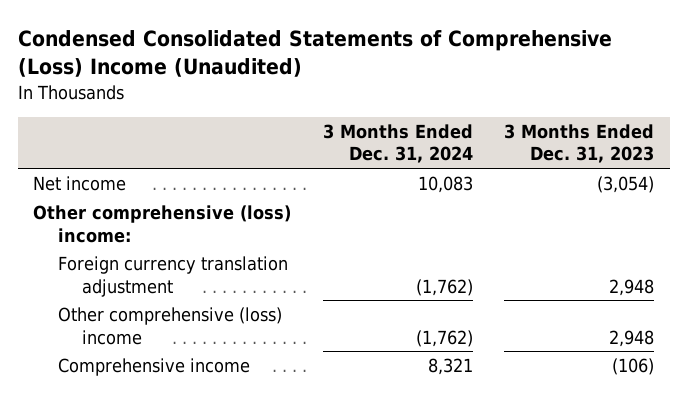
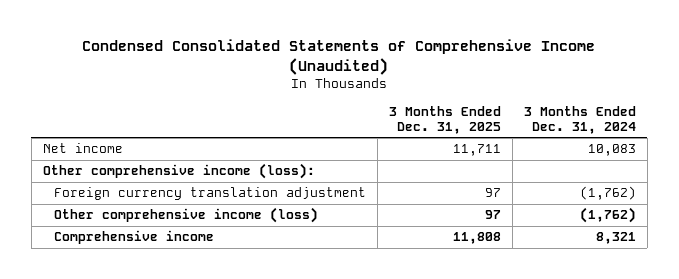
- Condensed Consolidated Statements of Comprehensive (Loss) Income (Unaudited)
+ Condensed Consolidated Statements of Comprehensive Income (Unaudited)
- | 3 Months Ended Dec. 31, 2024 | 3 Months Ended Dec. 31, 2023
+ | 3 Months Ended Dec. 31, 2025 | 3 Months Ended Dec. 31, 2024
- Other comprehensive (loss) income:
+ Other comprehensive income (loss):
- Other comprehensive (loss) income | (1,762) | 2,948
+ Other comprehensive income (loss) | 97 | (1,762)

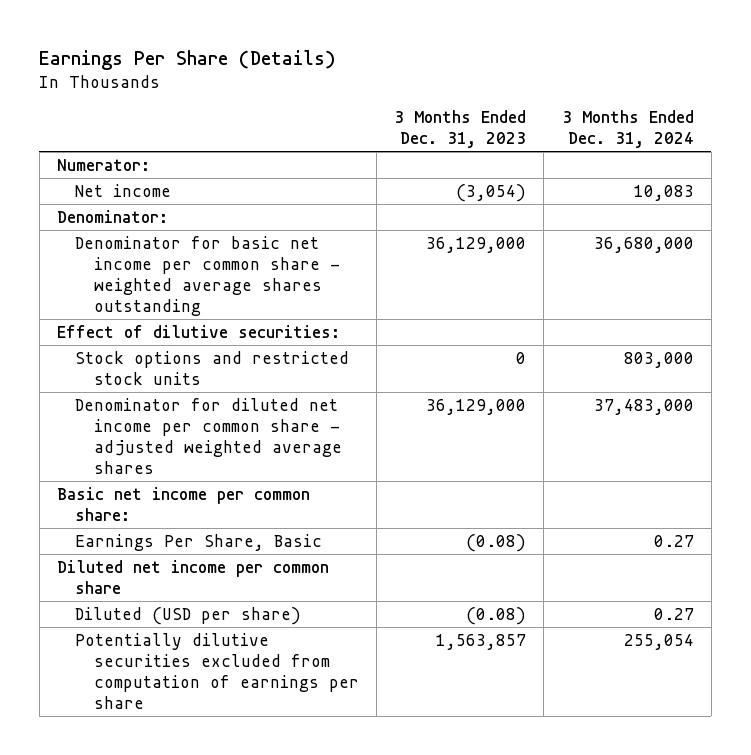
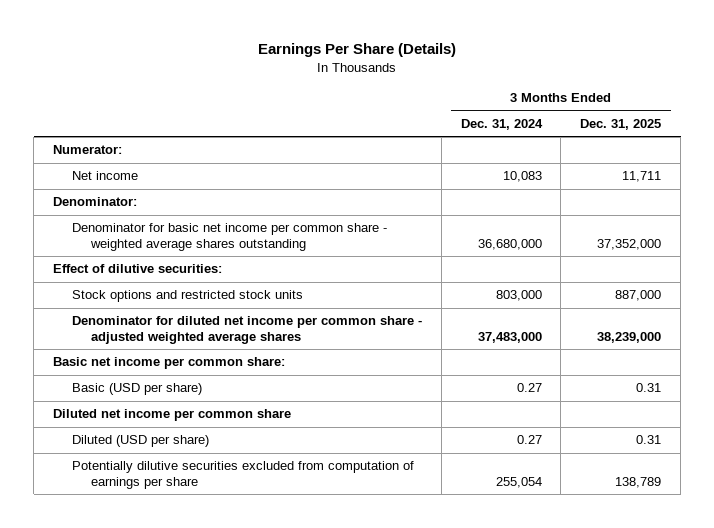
- | 3 Months Ended Dec. 31, 2023 | 3 Months Ended Dec. 31, 2024
+ | 3 Months Ended Dec. 31, 2024 | 3 Months Ended Dec. 31, 2025
- Earnings Per Share, Basic | (0.08) | 0.27
+ Basic (USD per share) | 0.27 | 0.31

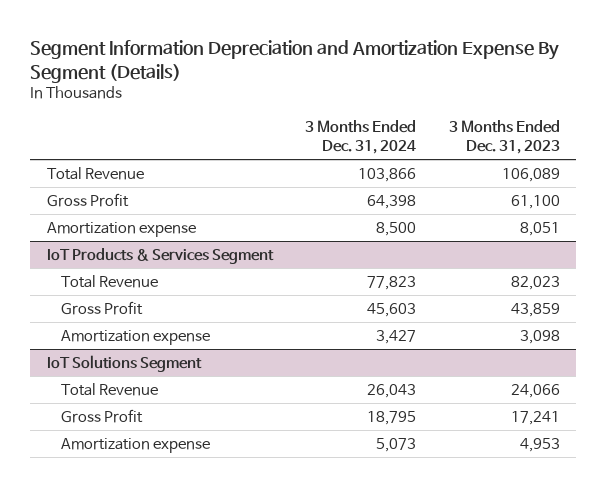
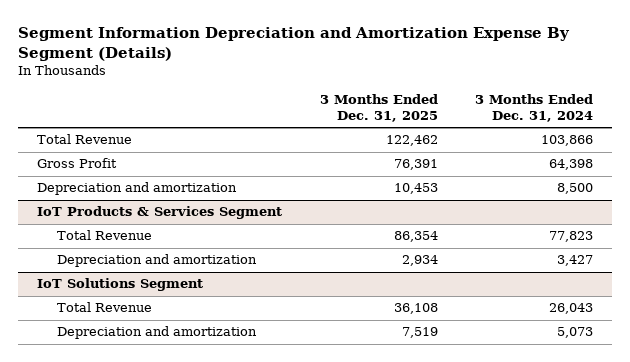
- | 3 Months Ended Dec. 31, 2024 | 3 Months Ended Dec. 31, 2023
+ | 3 Months Ended Dec. 31, 2025 | 3 Months Ended Dec. 31, 2024
- Amortization expense | 8,500 | 8,051
+ Depreciation and amortization | 10,453 | 8,500
@ IoT Products & Services Segment
- Gross Profit | 45,603 | 43,859
- Amortization expense | 3,427 | 3,098
+ Depreciation and amortization | 2,934 | 3,427
@ IoT Solutions Segment
- Gross Profit | 18,795 | 17,241
- Amortization expense | 5,073 | 4,953
+ Depreciation and amortization | 7,519 | 5,073

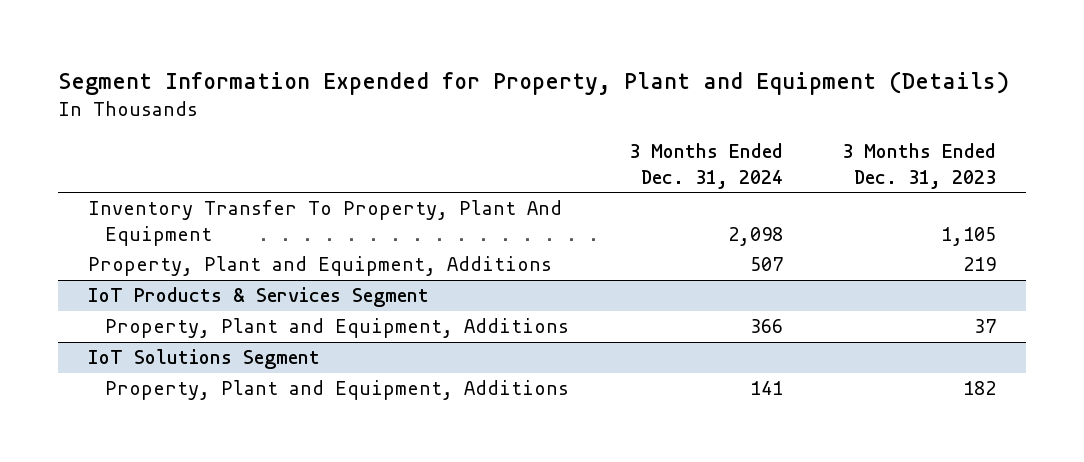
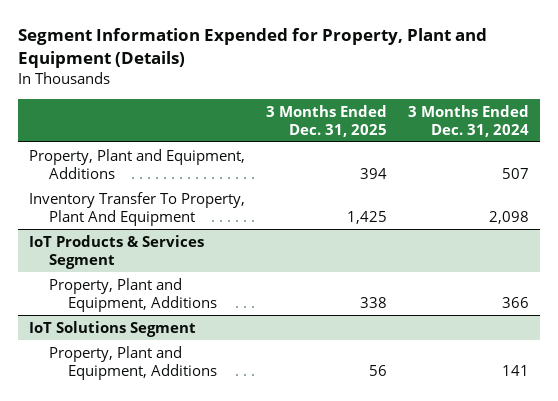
- | 3 Months Ended Dec. 31, 2024 | 3 Months Ended Dec. 31, 2023
+ | 3 Months Ended Dec. 31, 2025 | 3 Months Ended Dec. 31, 2024
moved down: Inventory Transfer To Property, Plant And Equipment | 1,425 | 2,098

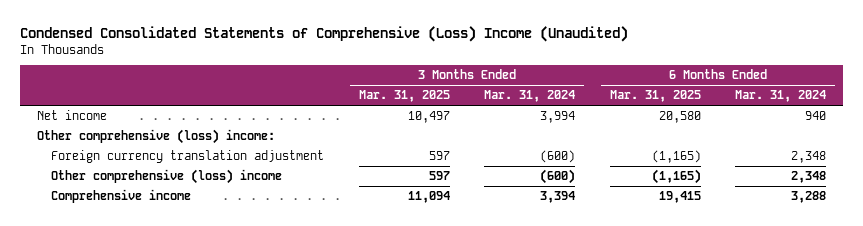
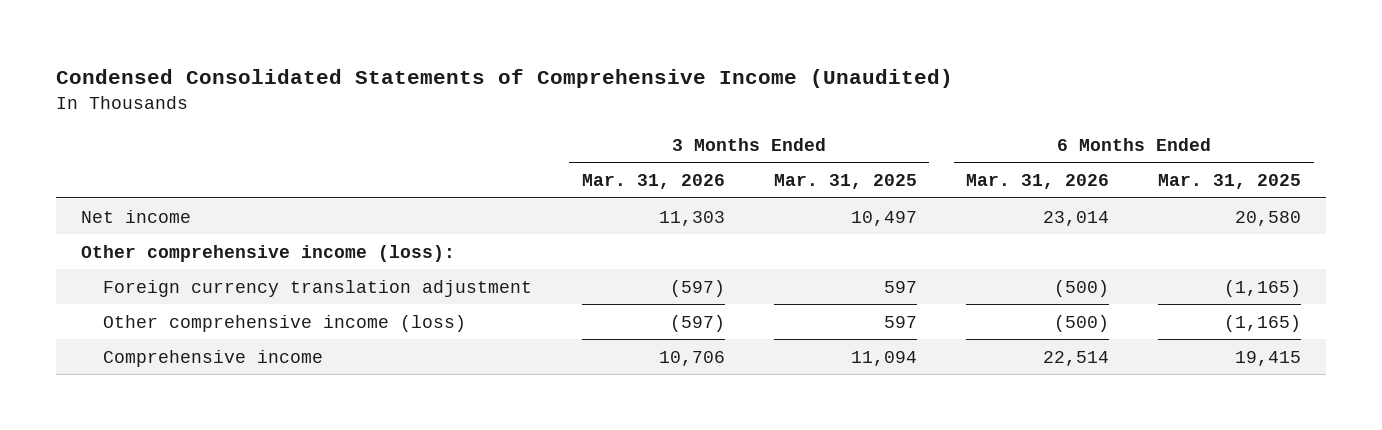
- Condensed Consolidated Statements of Comprehensive (Loss) Income (Unaudited)
+ Condensed Consolidated Statements of Comprehensive Income (Unaudited)
- | 3 Months Ended Mar. 31, 2025 | 3 Months Ended Mar. 31, 2024 | 6 Months Ended Mar. 31, 2025 | 6 Months Ended Mar. 31, 2024
+ | 3 Months Ended Mar. 31, 2026 | 3 Months Ended Mar. 31, 2025 | 6 Months Ended Mar. 31, 2026 | 6 Months Ended Mar. 31, 2025
- Other comprehensive (loss) income:
+ Other comprehensive income (loss):
- Other comprehensive (loss) income | 597 | (600) | (1,165) | 2,348
+ Other comprehensive income (loss) | (597) | 597 | (500) | (1,165)

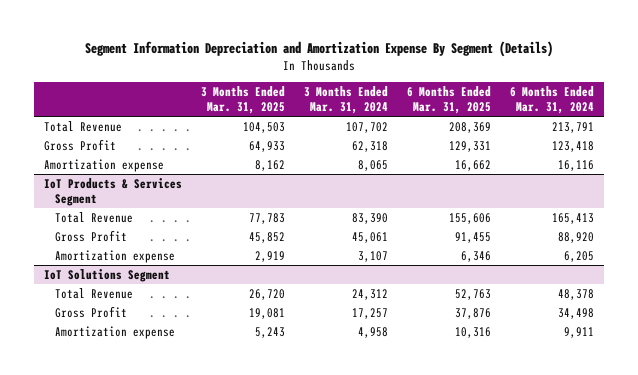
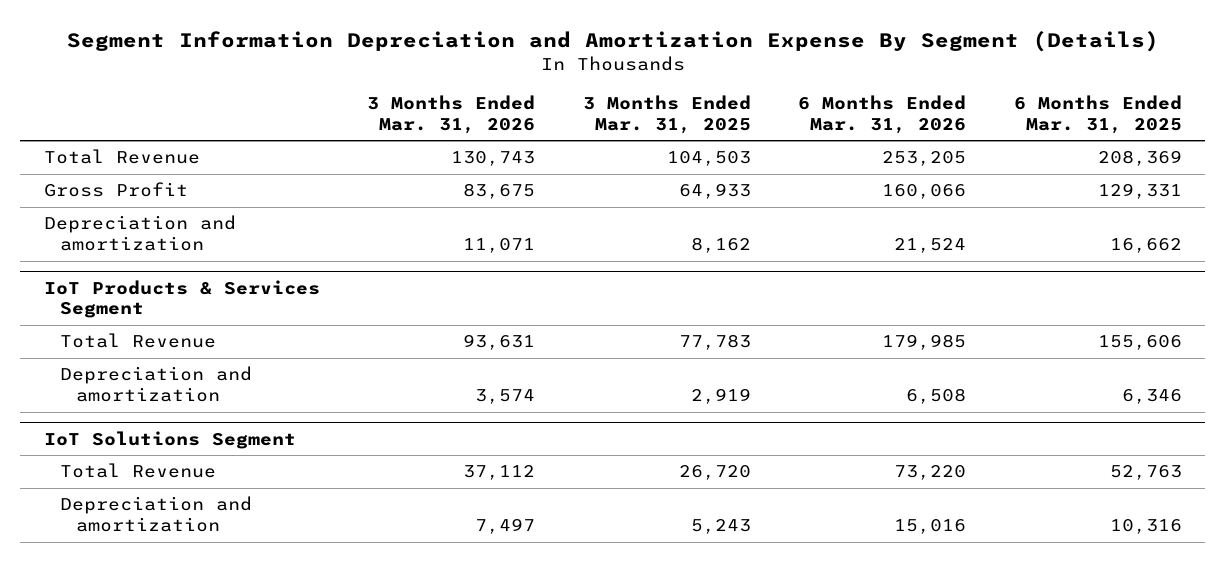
- | 3 Months Ended Mar. 31, 2025 | 3 Months Ended Mar. 31, 2024 | 6 Months Ended Mar. 31, 2025 | 6 Months Ended Mar. 31, 2024
+ | 3 Months Ended Mar. 31, 2026 | 3 Months Ended Mar. 31, 2025 | 6 Months Ended Mar. 31, 2026 | 6 Months Ended Mar. 31, 2025
- Amortization expense | 8,162 | 8,065 | 16,662 | 16,116
+ Depreciation and amortization | 11,071 | 8,162 | 21,524 | 16,662
@ IoT Products & Services Segment
- Gross Profit | 45,852 | 45,061 | 91,455 | 88,920
- Amortization expense | 2,919 | 3,107 | 6,346 | 6,205
+ Depreciation and amortization | 3,574 | 2,919 | 6,508 | 6,346
@ IoT Solutions Segment
- Gross Profit | 19,081 | 17,257 | 37,876 | 34,498
- Amortization expense | 5,243 | 4,958 | 10,316 | 9,911
+ Depreciation and amortization | 7,497 | 5,243 | 15,016 | 10,316

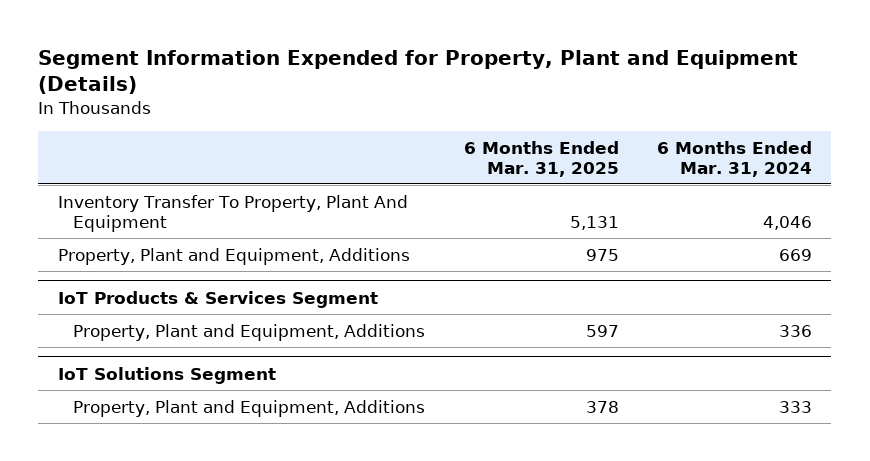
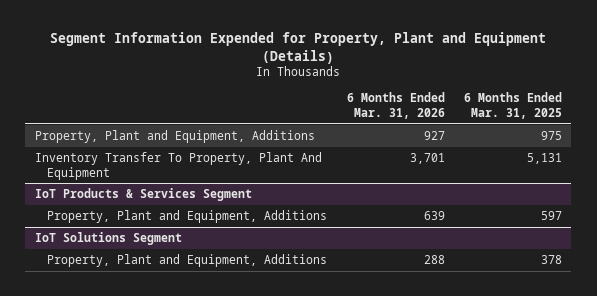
- | 6 Months Ended Mar. 31, 2025 | 6 Months Ended Mar. 31, 2024
+ | 6 Months Ended Mar. 31, 2026 | 6 Months Ended Mar. 31, 2025
moved down: Inventory Transfer To Property, Plant And Equipment | 3,701 | 5,131

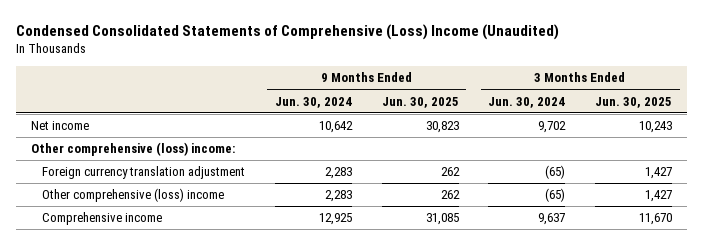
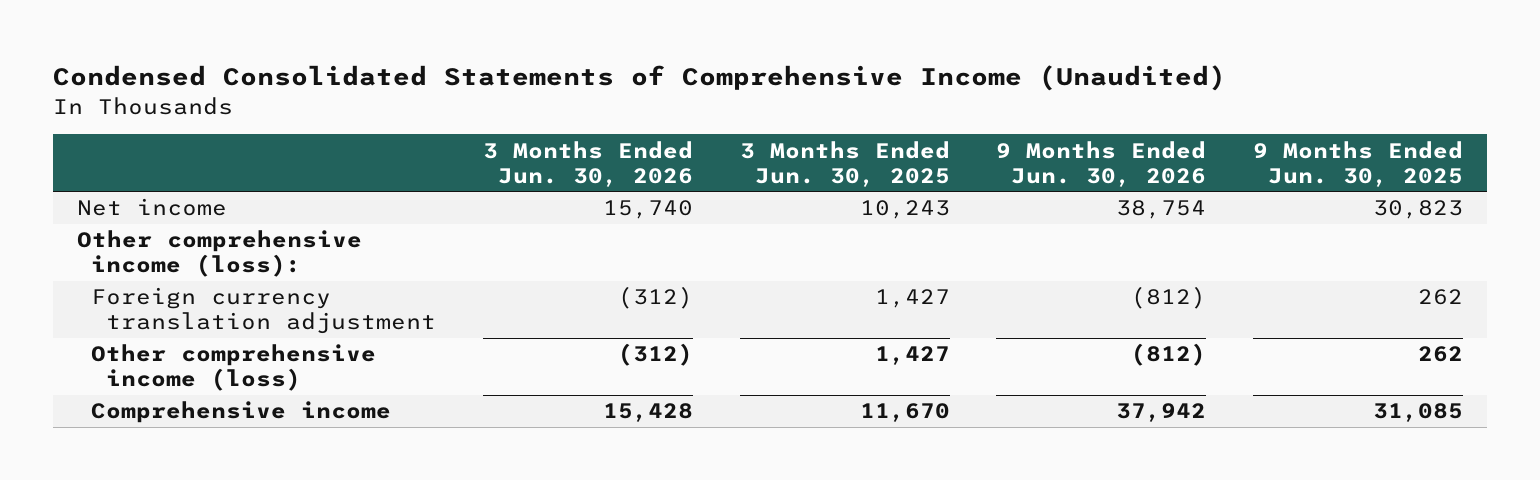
- Condensed Consolidated Statements of Comprehensive (Loss) Income (Unaudited)
+ Condensed Consolidated Statements of Comprehensive Income (Unaudited)
- | 9 Months Ended Jun. 30, 2024 | 9 Months Ended Jun. 30, 2025 | 3 Months Ended Jun. 30, 2024 | 3 Months Ended Jun. 30, 2025
+ | 3 Months Ended Jun. 30, 2026 | 3 Months Ended Jun. 30, 2025 | 9 Months Ended Jun. 30, 2026 | 9 Months Ended Jun. 30, 2025
- Other comprehensive (loss) income:
+ Other comprehensive income (loss):
- Other comprehensive (loss) income | 2,283 | 262 | (65) | 1,427
+ Other comprehensive income (loss) | (312) | 1,427 | (812) | 262

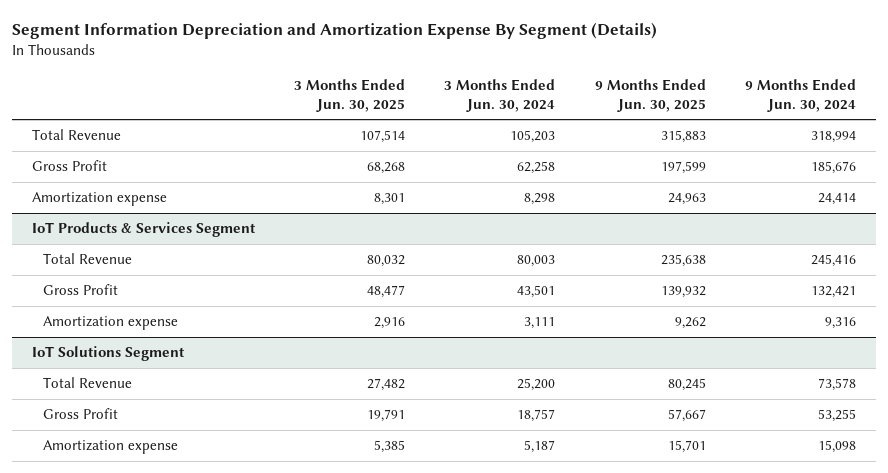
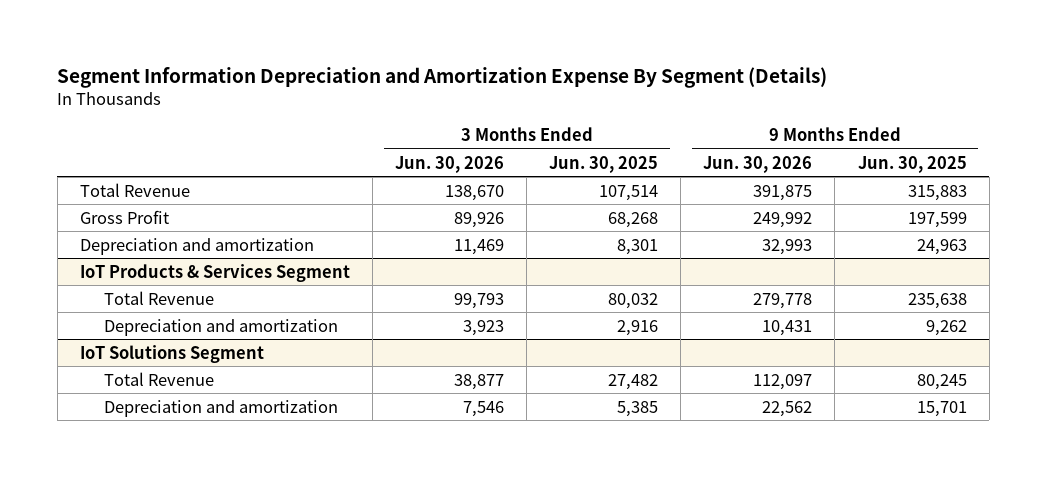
- | 3 Months Ended Jun. 30, 2025 | 3 Months Ended Jun. 30, 2024 | 9 Months Ended Jun. 30, 2025 | 9 Months Ended Jun. 30, 2024
+ | 3 Months Ended Jun. 30, 2026 | 3 Months Ended Jun. 30, 2025 | 9 Months Ended Jun. 30, 2026 | 9 Months Ended Jun. 30, 2025
- Amortization expense | 8,301 | 8,298 | 24,963 | 24,414
+ Depreciation and amortization | 11,469 | 8,301 | 32,993 | 24,963
@ IoT Products & Services Segment
- Gross Profit | 48,477 | 43,501 | 139,932 | 132,421
- Amortization expense | 2,916 | 3,111 | 9,262 | 9,316
+ Depreciation and amortization | 3,923 | 2,916 | 10,431 | 9,262
@ IoT Solutions Segment
- Gross Profit | 19,791 | 18,757 | 57,667 | 53,255
- Amortization expense | 5,385 | 5,187 | 15,701 | 15,098
+ Depreciation and amortization | 7,546 | 5,385 | 22,562 | 15,701

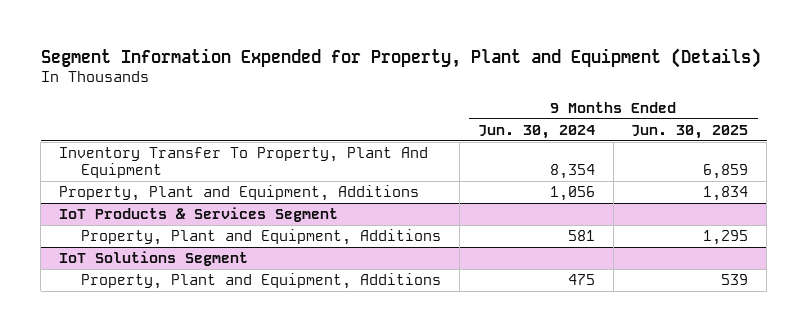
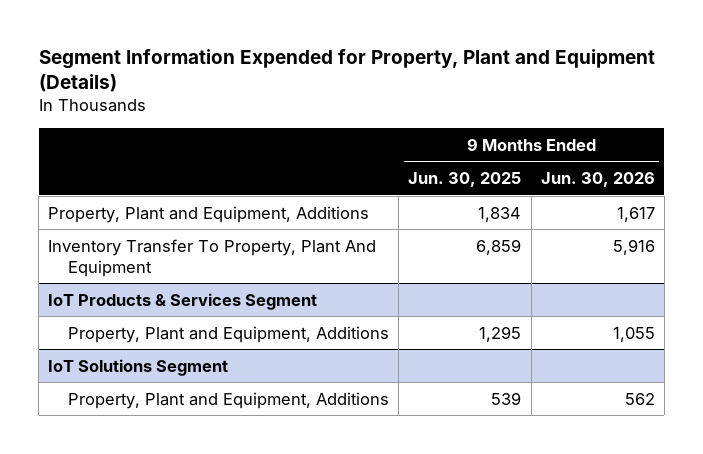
- | 9 Months Ended Jun. 30, 2024 | 9 Months Ended Jun. 30, 2025
+ | 9 Months Ended Jun. 30, 2025 | 9 Months Ended Jun. 30, 2026
moved down: Inventory Transfer To Property, Plant And Equipment | 6,859 | 5,916

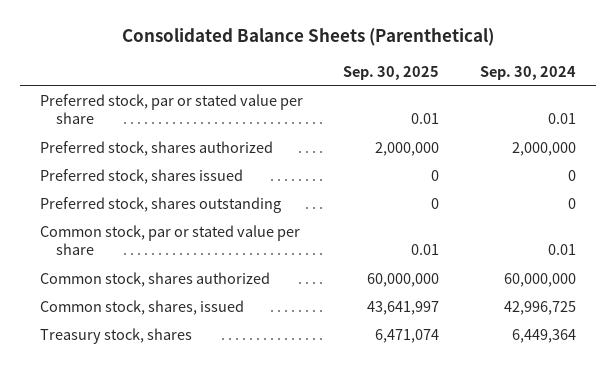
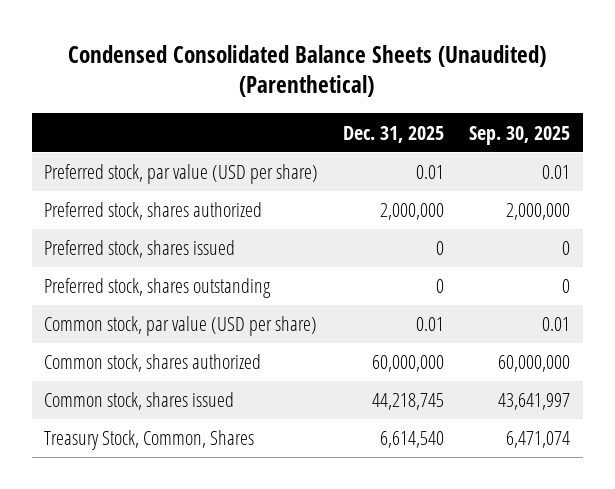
- Consolidated Balance Sheets (Parenthetical)
+ Condensed Consolidated Balance Sheets (Unaudited) (Parenthetical)
- | Sep. 30, 2025 | Sep. 30, 2024
+ | Dec. 31, 2025 | Sep. 30, 2025
- Preferred stock, par or stated value per share | 0.01 | 0.01
+ Preferred stock, par value (USD per share) | 0.01 | 0.01
- Common stock, par or stated value per share | 0.01 | 0.01
+ Common stock, par value (USD per share) | 0.01 | 0.01
- Common stock, shares, issued | 43,641,997 | 42,996,725
- Treasury stock, shares | 6,471,074 | 6,449,364
+ Common stock, shares issued | 44,218,745 | 43,641,997
+ Treasury Stock, Common, Shares | 6,614,540 | 6,471,074

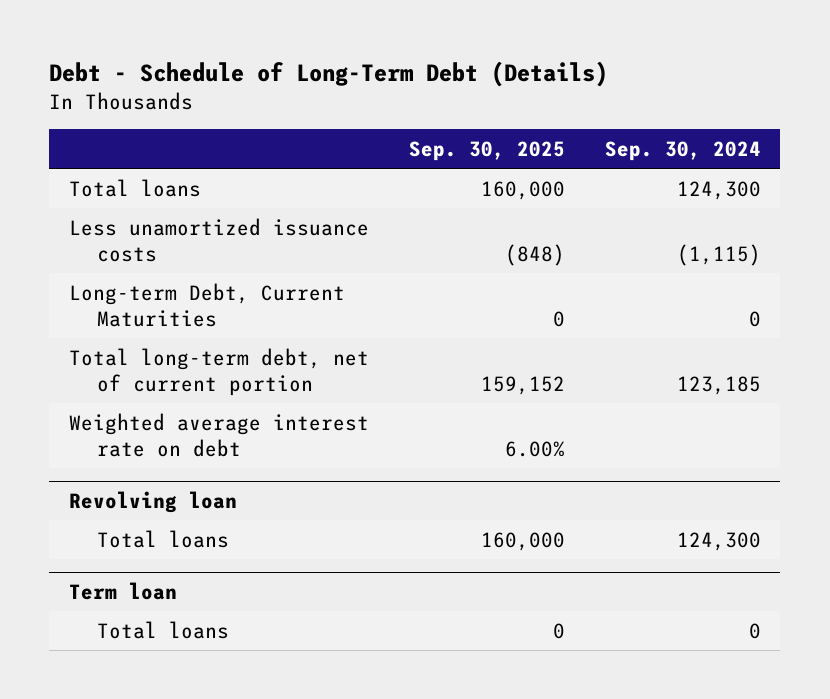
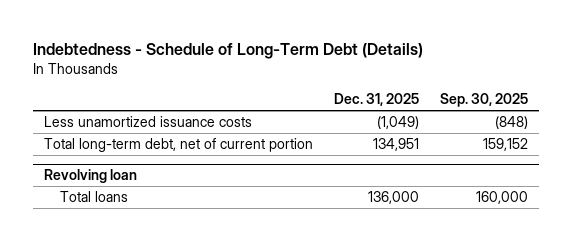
- Debt - Schedule of Long-Term Debt (Details)
+ Indebtedness - Schedule of Long-Term Debt (Details)
- | Sep. 30, 2025 | Sep. 30, 2024
+ | Dec. 31, 2025 | Sep. 30, 2025
- Total loans | 160,000 | 124,300
- Long-term Debt, Current Maturities | 0 | 0
- Weighted average interest rate on debt | 6.00% |
- Term loan
- Total loans | 0 | 0

